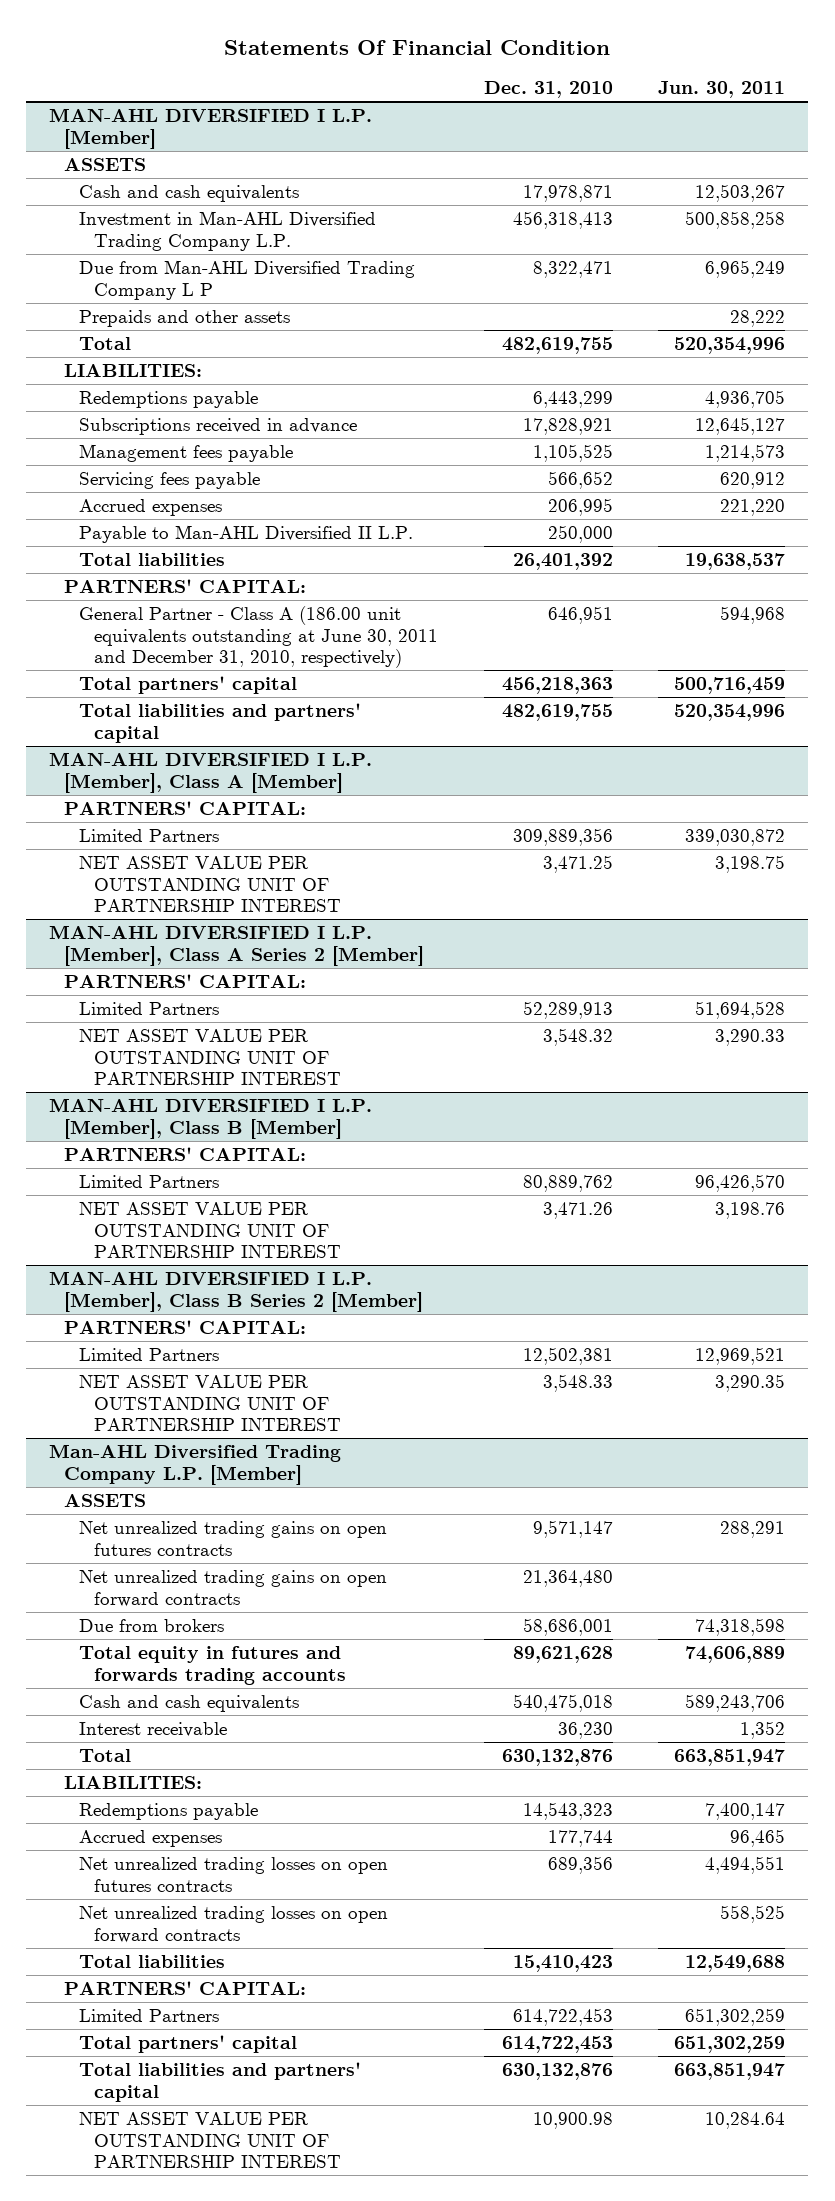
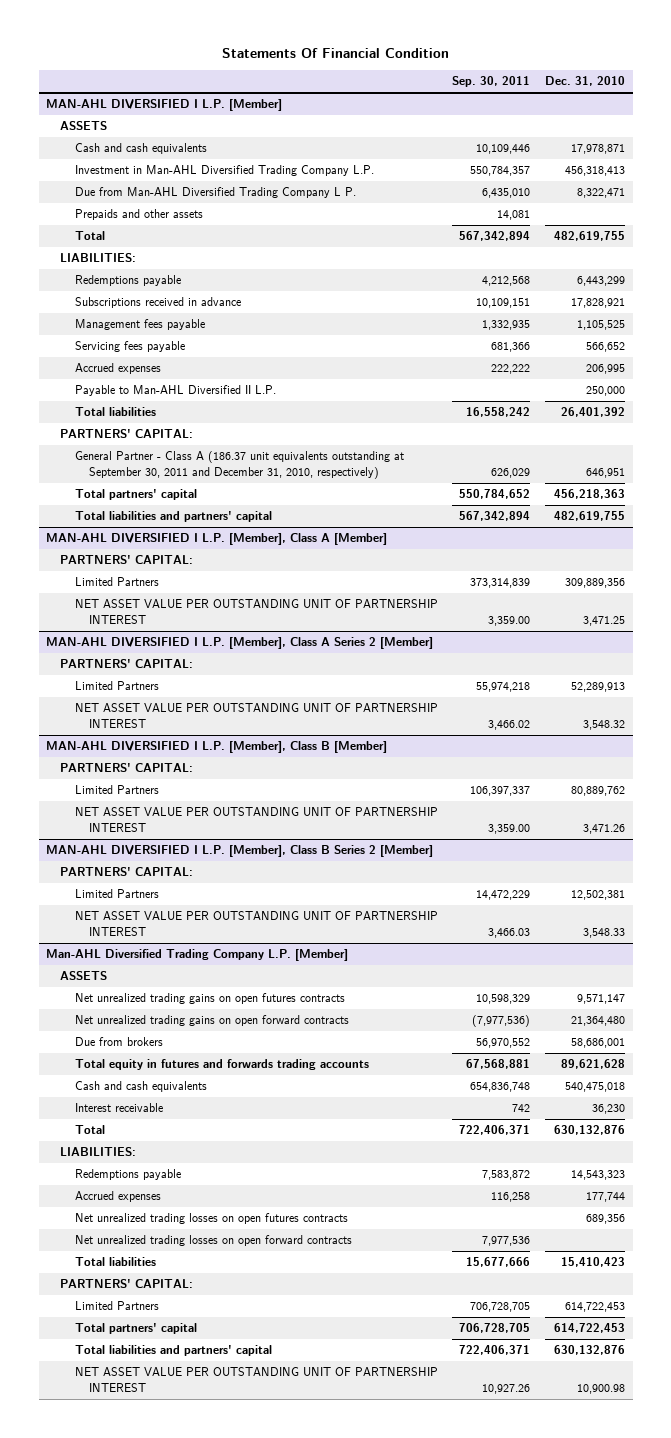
- | Dec. 31, 2010 | Jun. 30, 2011
+ | Sep. 30, 2011 | Dec. 31, 2010
@ MAN-AHL DIVERSIFIED I L.P. [Member]
- Due from Man-AHL Diversified Trading Company L P | 8,322,471 | 6,965,249
+ Due from Man-AHL Diversified Trading Company L P. | 6,435,010 | 8,322,471
- General Partner - Class A (186.00 unit equivalents outstanding at June 30, 2011 and December 31, 2010, respectively) | 646,951 | 594,968
+ General Partner - Class A (186.37 unit equivalents outstanding at September 30, 2011 and December 31, 2010, respectively) | 626,029 | 646,951

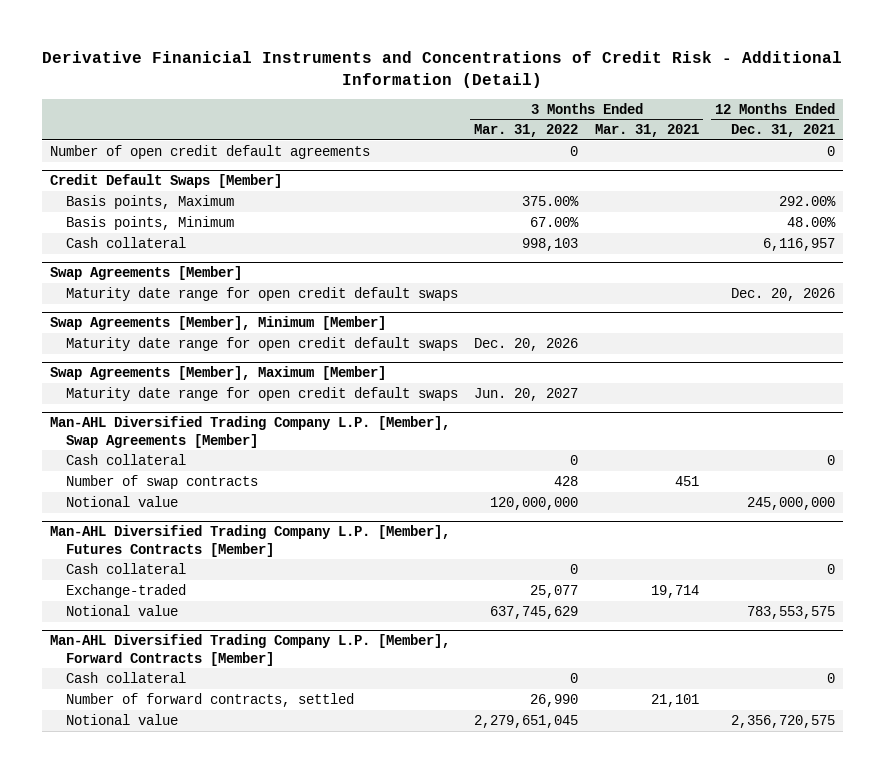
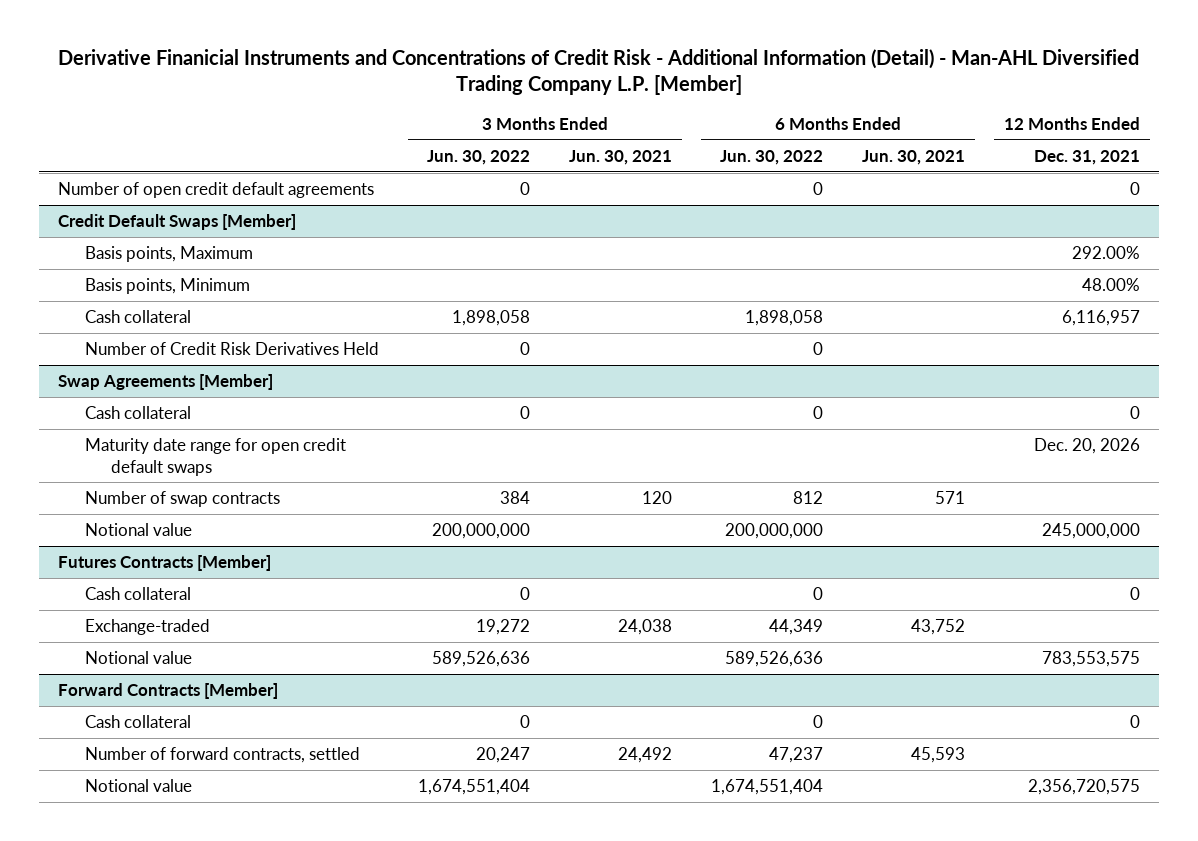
- Derivative Finanicial Instruments and Concentrations of Credit Risk - Additional Information (Detail)
+ Derivative Finanicial Instruments and Concentrations of Credit Risk - Additional Information (Detail) - Man-AHL Diversified Trading Company L.P. [Member]
- | 3 Months Ended Mar. 31, 2022 | 3 Months Ended Mar. 31, 2021 | 12 Months Ended Dec. 31, 2021
+ | 3 Months Ended Jun. 30, 2022 | 3 Months Ended Jun. 30, 2021 | 6 Months Ended Jun. 30, 2022 | 6 Months Ended Jun. 30, 2021 | 12 Months Ended Dec. 31, 2021
@ Credit Default Swaps [Member]
+ Number of Credit Risk Derivatives Held | 0 | | 0 | |
- Swap Agreements [Member], Minimum [Member]
- Maturity date range for open credit default swaps | Dec. 20, 2026 | |
- Swap Agreements [Member], Maximum [Member]
- Maturity date range for open credit default swaps | Jun. 20, 2027 | |
- Man-AHL Diversified Trading Company L.P. [Member], Swap Agreements [Member]
@ Swap Agreements [Member]
moved down: Maturity date range for open credit default swaps | | | | | Dec. 20, 2026
- Man-AHL Diversified Trading Company L.P. [Member], Futures Contracts [Member]
+ Futures Contracts [Member]
- Man-AHL Diversified Trading Company L.P. [Member], Forward Contracts [Member]
+ Forward Contracts [Member]

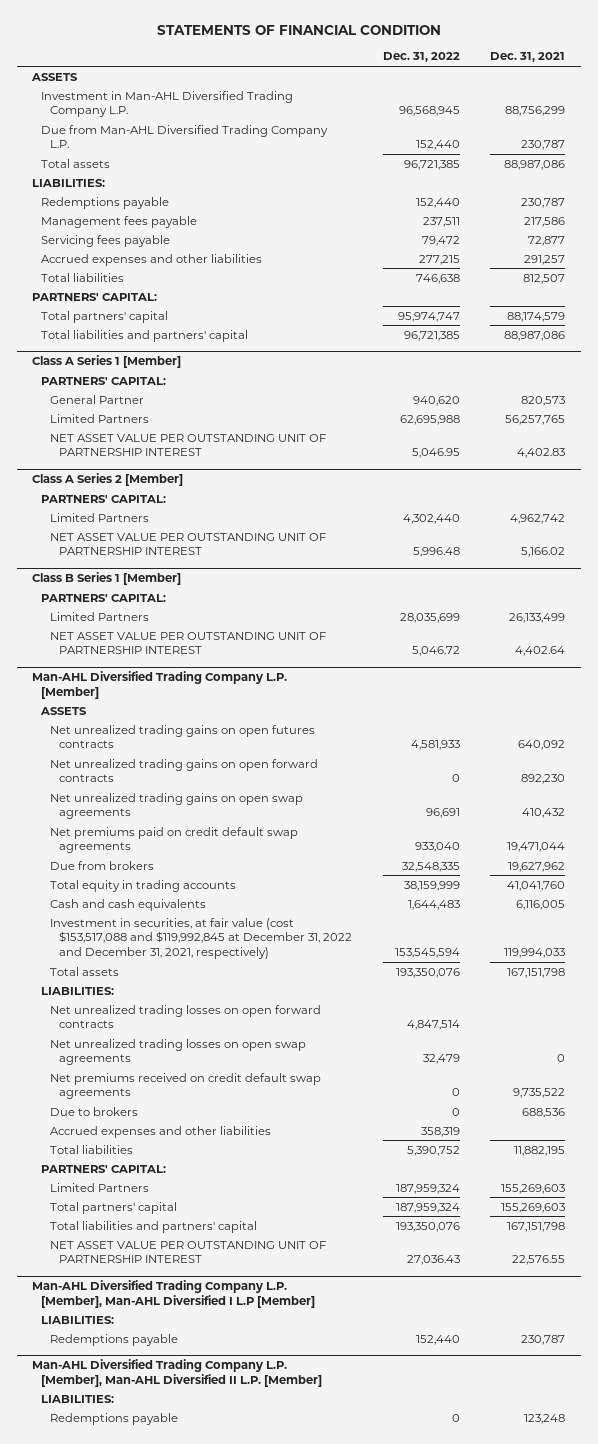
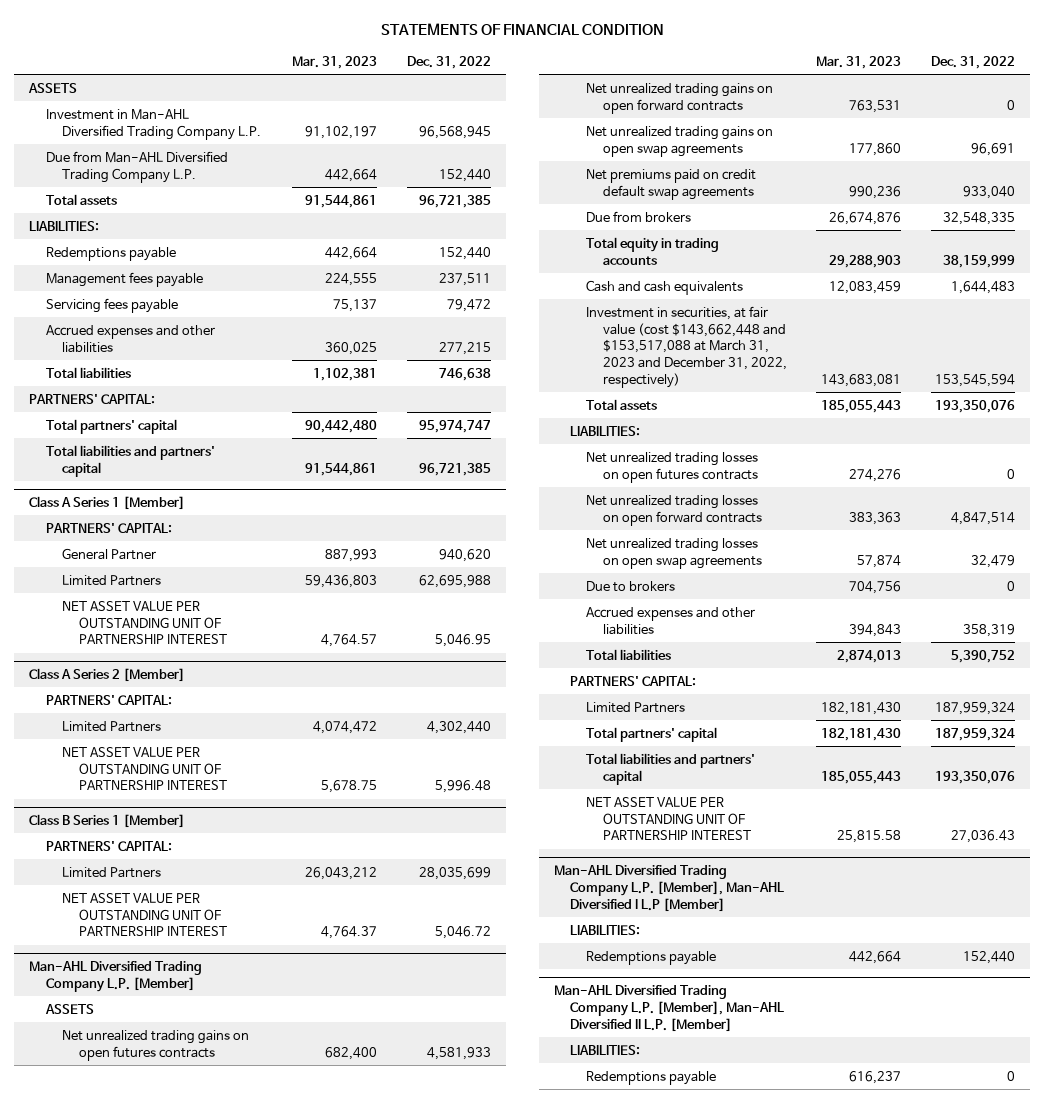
- | Dec. 31, 2022 | Dec. 31, 2021
+ | Mar. 31, 2023 | Dec. 31, 2022
@ Man-AHL Diversified Trading Company L.P. [Member]
- Investment in securities, at fair value (cost $153,517,088 and $119,992,845 at December 31, 2022 and December 31, 2021, respectively) | 153,545,594 | 119,994,033
+ Investment in securities, at fair value (cost $143,662,448 and $153,517,088 at March 31, 2023 and December 31, 2022, respectively) | 143,683,081 | 153,545,594
+ Net unrealized trading losses on open futures contracts | 274,276 | 0
- Net premiums received on credit default swap agreements | 0 | 9,735,522

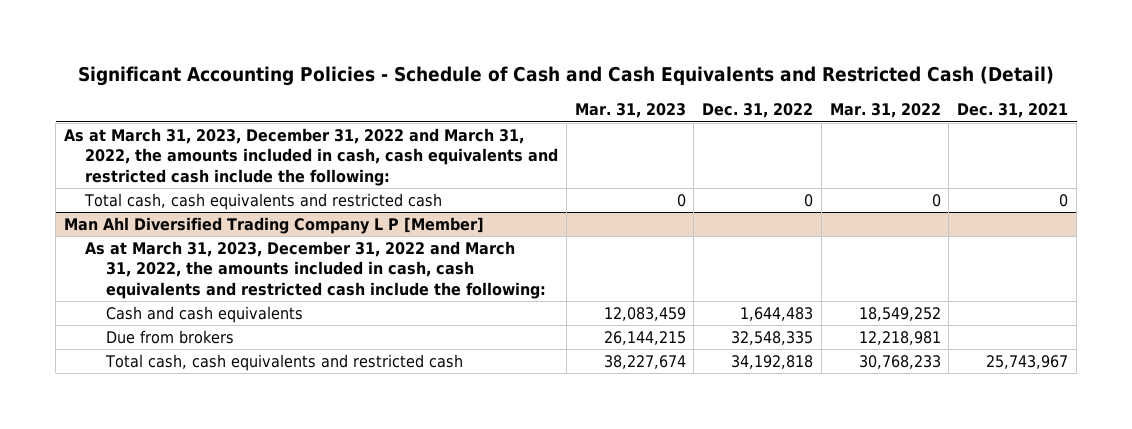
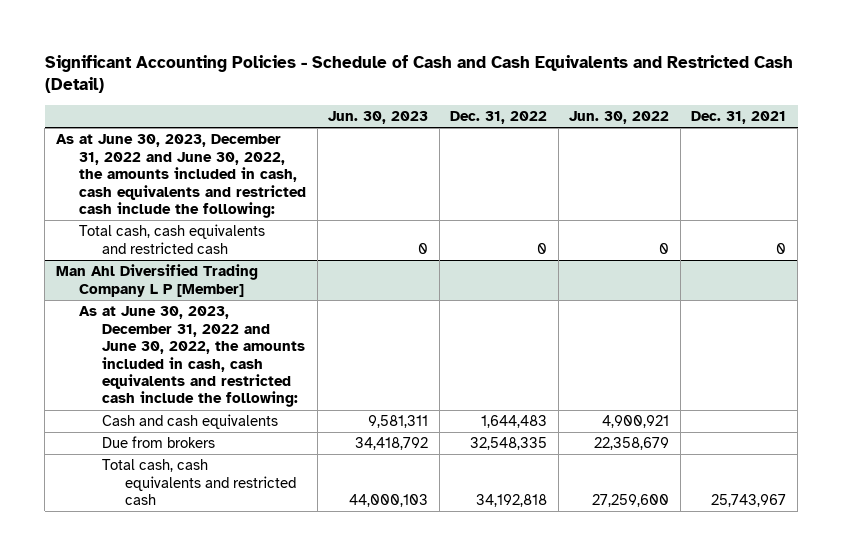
- | Mar. 31, 2023 | Dec. 31, 2022 | Mar. 31, 2022 | Dec. 31, 2021
+ | Jun. 30, 2023 | Dec. 31, 2022 | Jun. 30, 2022 | Dec. 31, 2021
- As at March 31, 2023, December 31, 2022 and March 31, 2022, the amounts included in cash, cash equivalents and restricted cash include the following:
+ As at June 30, 2023, December 31, 2022 and June 30, 2022, the amounts included in cash, cash equivalents and restricted cash include the following:
@ Man Ahl Diversified Trading Company L P [Member]
- As at March 31, 2023, December 31, 2022 and March 31, 2022, the amounts included in cash, cash equivalents and restricted cash include the following:
+ As at June 30, 2023, December 31, 2022 and June 30, 2022, the amounts included in cash, cash equivalents and restricted cash include the following:

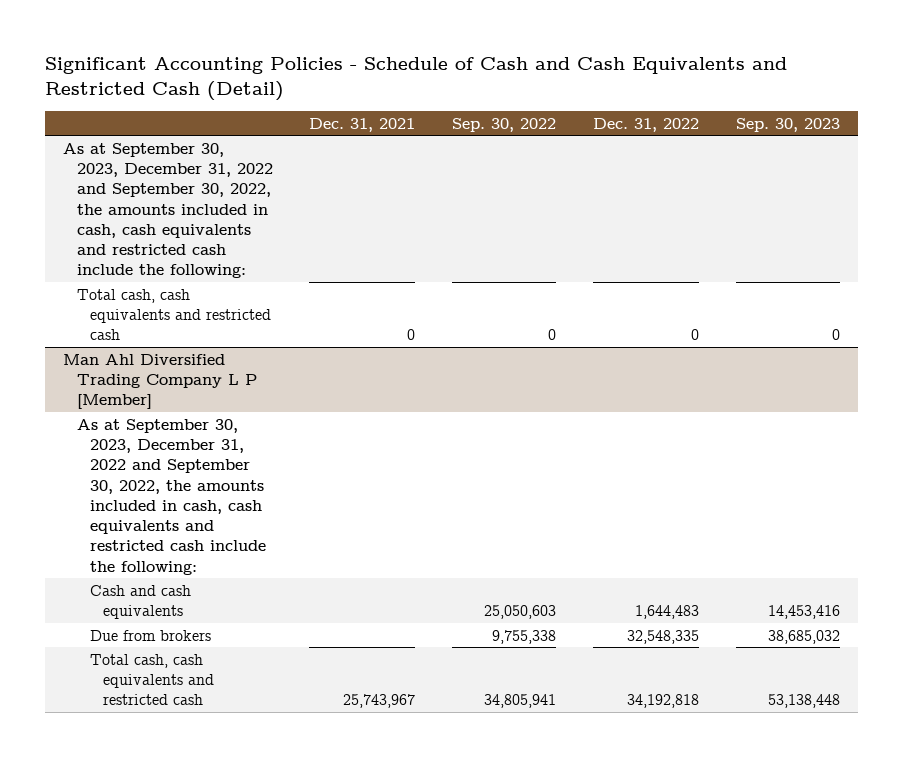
- | Jun. 30, 2023 | Dec. 31, 2022 | Jun. 30, 2022 | Dec. 31, 2021
+ | Dec. 31, 2021 | Sep. 30, 2022 | Dec. 31, 2022 | Sep. 30, 2023
- As at June 30, 2023, December 31, 2022 and June 30, 2022, the amounts included in cash, cash equivalents and restricted cash include the following:
+ As at September 30, 2023, December 31, 2022 and September 30, 2022, the amounts included in cash, cash equivalents and restricted cash include the following:
@ Man Ahl Diversified Trading Company L P [Member]
- As at June 30, 2023, December 31, 2022 and June 30, 2022, the amounts included in cash, cash equivalents and restricted cash include the following:
+ As at September 30, 2023, December 31, 2022 and September 30, 2022, the amounts included in cash, cash equivalents and restricted cash include the following:

